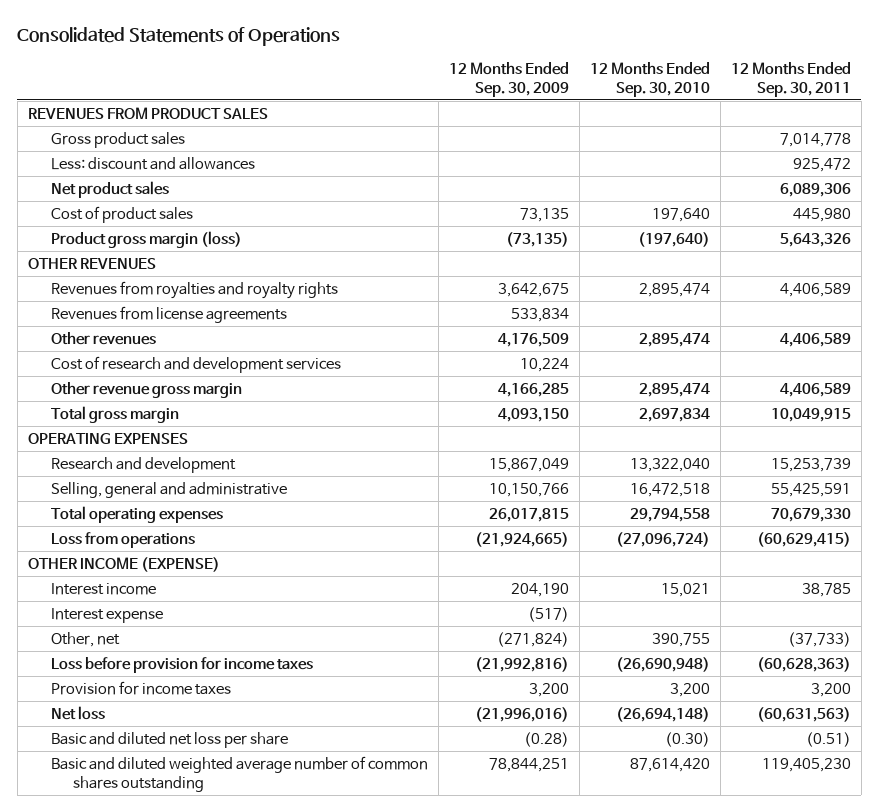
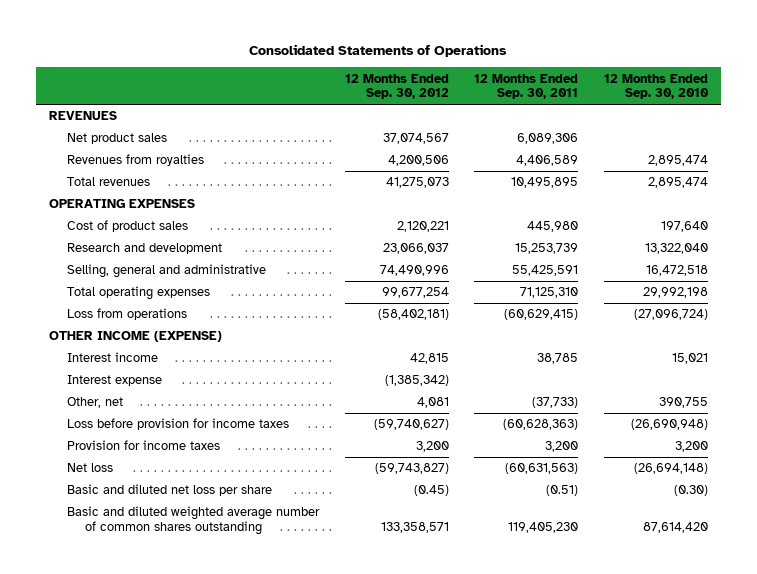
- | 12 Months Ended Sep. 30, 2009 | 12 Months Ended Sep. 30, 2010 | 12 Months Ended Sep. 30, 2011
+ | 12 Months Ended Sep. 30, 2012 | 12 Months Ended Sep. 30, 2011 | 12 Months Ended Sep. 30, 2010
- REVENUES FROM PRODUCT SALES
- Gross product sales | | | 7,014,778
- Less: discount and allowances | | | 925,472
+ REVENUES
- Product gross margin (loss) | (73,135) | (197,640) | 5,643,326
- OTHER REVENUES
- Revenues from royalties and royalty rights | 3,642,675 | 2,895,474 | 4,406,589
- Revenues from license agreements | 533,834 | |
- Other revenues | 4,176,509 | 2,895,474 | 4,406,589
- Cost of research and development services | 10,224 | |
- Other revenue gross margin | 4,166,285 | 2,895,474 | 4,406,589
- Total gross margin | 4,093,150 | 2,697,834 | 10,049,915
+ Revenues from royalties | 4,200,506 | 4,406,589 | 2,895,474
+ Total revenues | 41,275,073 | 10,495,895 | 2,895,474
moved down: Cost of product sales | 2,120,221 | 445,980 | 197,640
- Total operating expenses | 26,017,815 | 29,794,558 | 70,679,330
+ Total operating expenses | 99,677,254 | 71,125,310 | 29,992,198

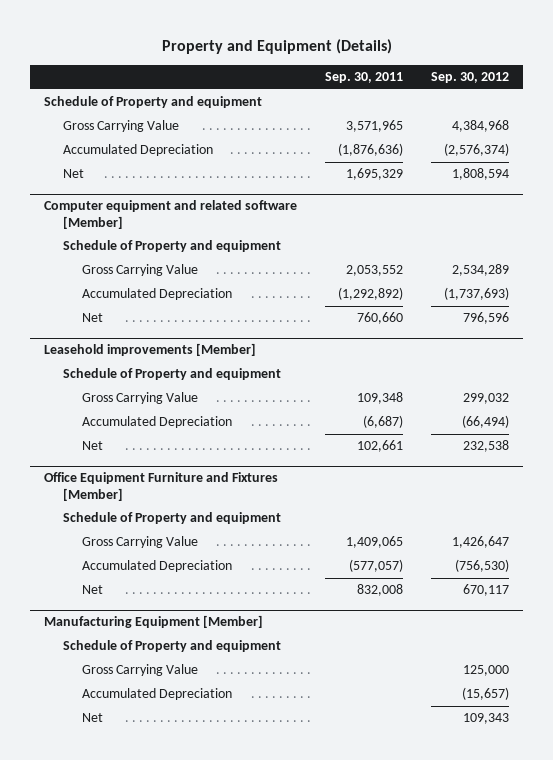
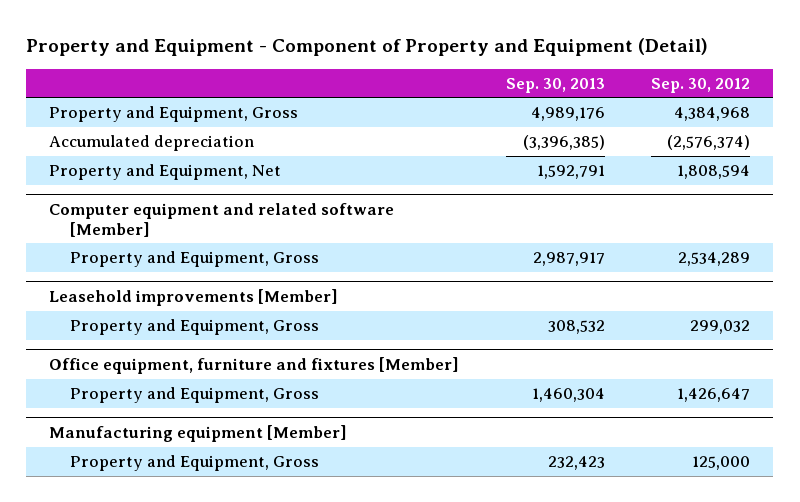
- Property and Equipment (Details)
+ Property and Equipment - Component of Property and Equipment (Detail)
- | Sep. 30, 2011 | Sep. 30, 2012
+ | Sep. 30, 2013 | Sep. 30, 2012
- Schedule of Property and equipment
- Gross Carrying Value | 3,571,965 | 4,384,968
- Accumulated Depreciation | (1,876,636) | (2,576,374)
- Net | 1,695,329 | 1,808,594
+ Property and Equipment, Gross | 4,989,176 | 4,384,968
+ Accumulated depreciation | (3,396,385) | (2,576,374)
+ Property and Equipment, Net | 1,592,791 | 1,808,594
@ Computer equipment and related software [Member]
- Schedule of Property and equipment
- Gross Carrying Value | 2,053,552 | 2,534,289
- Accumulated Depreciation | (1,292,892) | (1,737,693)
- Net | 760,660 | 796,596
+ Property and Equipment, Gross | 2,987,917 | 2,534,289
@ Leasehold improvements [Member]
- Schedule of Property and equipment
- Gross Carrying Value | 109,348 | 299,032
- Accumulated Depreciation | (6,687) | (66,494)
- Net | 102,661 | 232,538
- Office Equipment Furniture and Fixtures [Member]
- Schedule of Property and equipment
- Gross Carrying Value | 1,409,065 | 1,426,647
- Accumulated Depreciation | (577,057) | (756,530)
- Net | 832,008 | 670,117
- Manufacturing Equipment [Member]
- Schedule of Property and equipment
- Gross Carrying Value | | 125,000
- Accumulated Depreciation | | (15,657)
- Net | | 109,343
@ Leasehold improvements [Member]
+ Property and Equipment, Gross | 308,532 | 299,032
+ Office equipment, furniture and fixtures [Member]
+ Property and Equipment, Gross | 1,460,304 | 1,426,647
+ Manufacturing equipment [Member]
+ Property and Equipment, Gross | 232,423 | 125,000

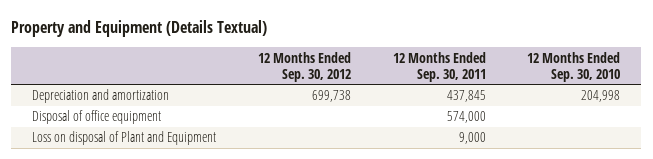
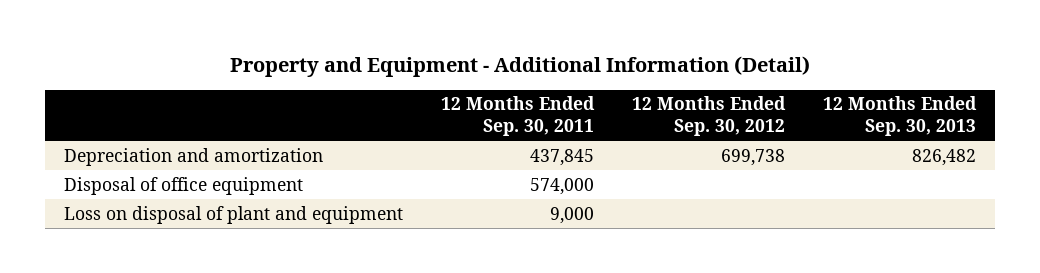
- Property and Equipment (Details Textual)
+ Property and Equipment - Additional Information (Detail)
- | 12 Months Ended Sep. 30, 2012 | 12 Months Ended Sep. 30, 2011 | 12 Months Ended Sep. 30, 2010
+ | 12 Months Ended Sep. 30, 2011 | 12 Months Ended Sep. 30, 2012 | 12 Months Ended Sep. 30, 2013
- Loss on disposal of Plant and Equipment | | 9,000 |
+ Loss on disposal of plant and equipment | 9,000 | |

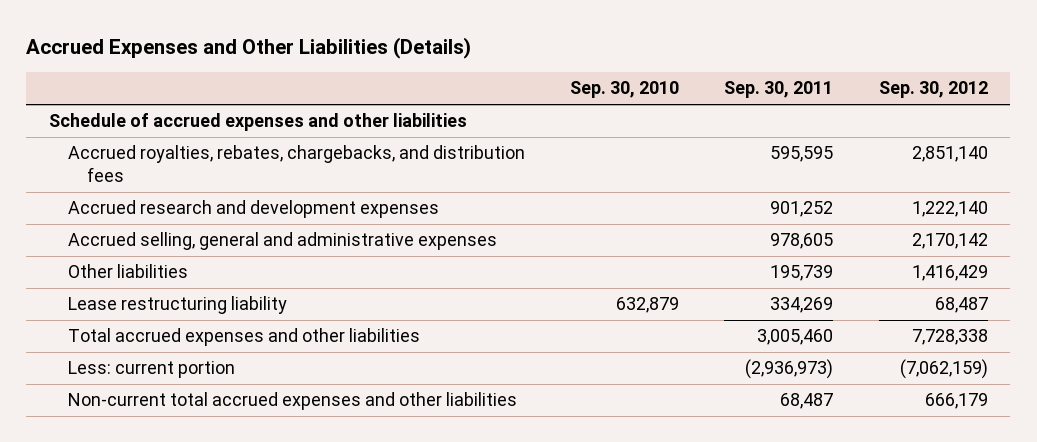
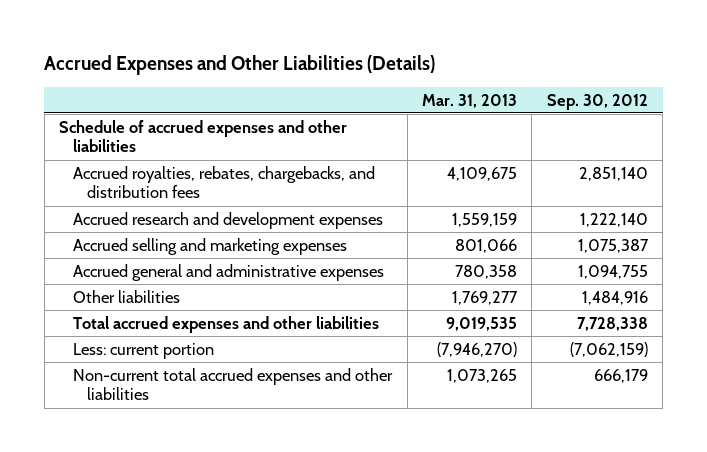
- | Sep. 30, 2010 | Sep. 30, 2011 | Sep. 30, 2012
+ | Mar. 31, 2013 | Sep. 30, 2012
- Accrued selling, general and administrative expenses | | 978,605 | 2,170,142
- Other liabilities | | 195,739 | 1,416,429
- Lease restructuring liability | 632,879 | 334,269 | 68,487
+ Accrued selling and marketing expenses | 801,066 | 1,075,387
+ Accrued general and administrative expenses | 780,358 | 1,094,755
+ Other liabilities | 1,769,277 | 1,484,916

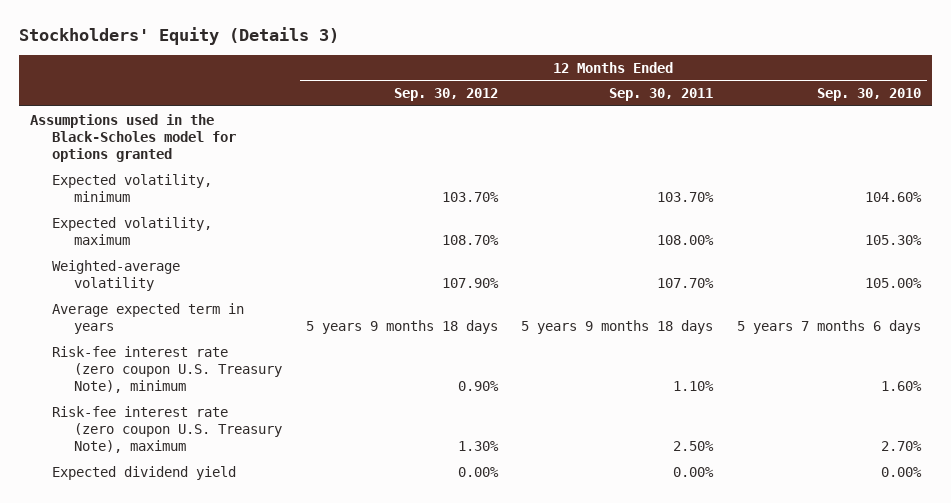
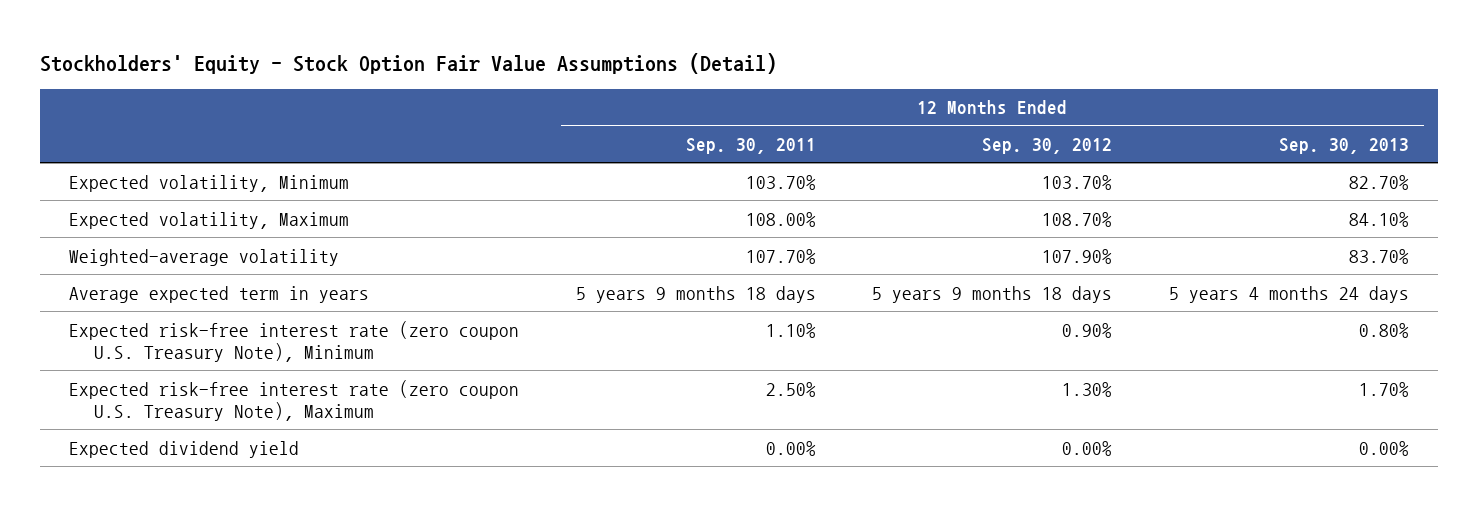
- Stockholders' Equity (Details 3)
+ Stockholders' Equity - Stock Option Fair Value Assumptions (Detail)
- | 12 Months Ended Sep. 30, 2012 | 12 Months Ended Sep. 30, 2011 | 12 Months Ended Sep. 30, 2010
+ | 12 Months Ended Sep. 30, 2011 | 12 Months Ended Sep. 30, 2012 | 12 Months Ended Sep. 30, 2013
- Assumptions used in the Black-Scholes model for options granted
- Expected volatility, minimum | 103.70% | 103.70% | 104.60%
- Expected volatility, maximum | 108.70% | 108.00% | 105.30%
+ Expected volatility, Minimum | 103.70% | 103.70% | 82.70%
+ Expected volatility, Maximum | 108.00% | 108.70% | 84.10%
- Risk-fee interest rate (zero coupon U.S. Treasury Note), minimum | 0.90% | 1.10% | 1.60%
- Risk-fee interest rate (zero coupon U.S. Treasury Note), maximum | 1.30% | 2.50% | 2.70%
+ Expected risk-free interest rate (zero coupon U.S. Treasury Note), Minimum | 1.10% | 0.90% | 0.80%
+ Expected risk-free interest rate (zero coupon U.S. Treasury Note), Maximum | 2.50% | 1.30% | 1.70%

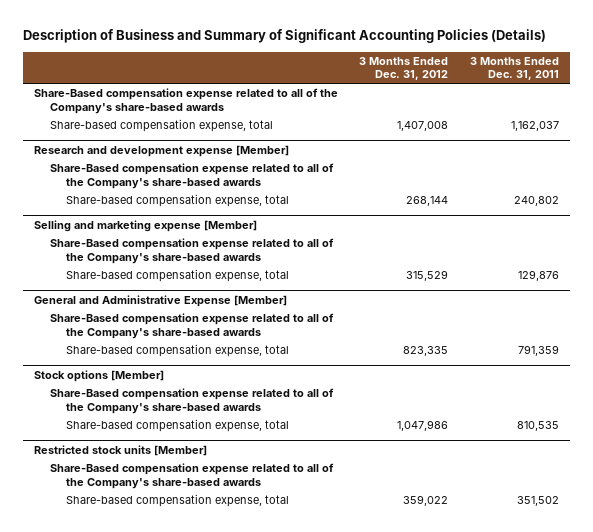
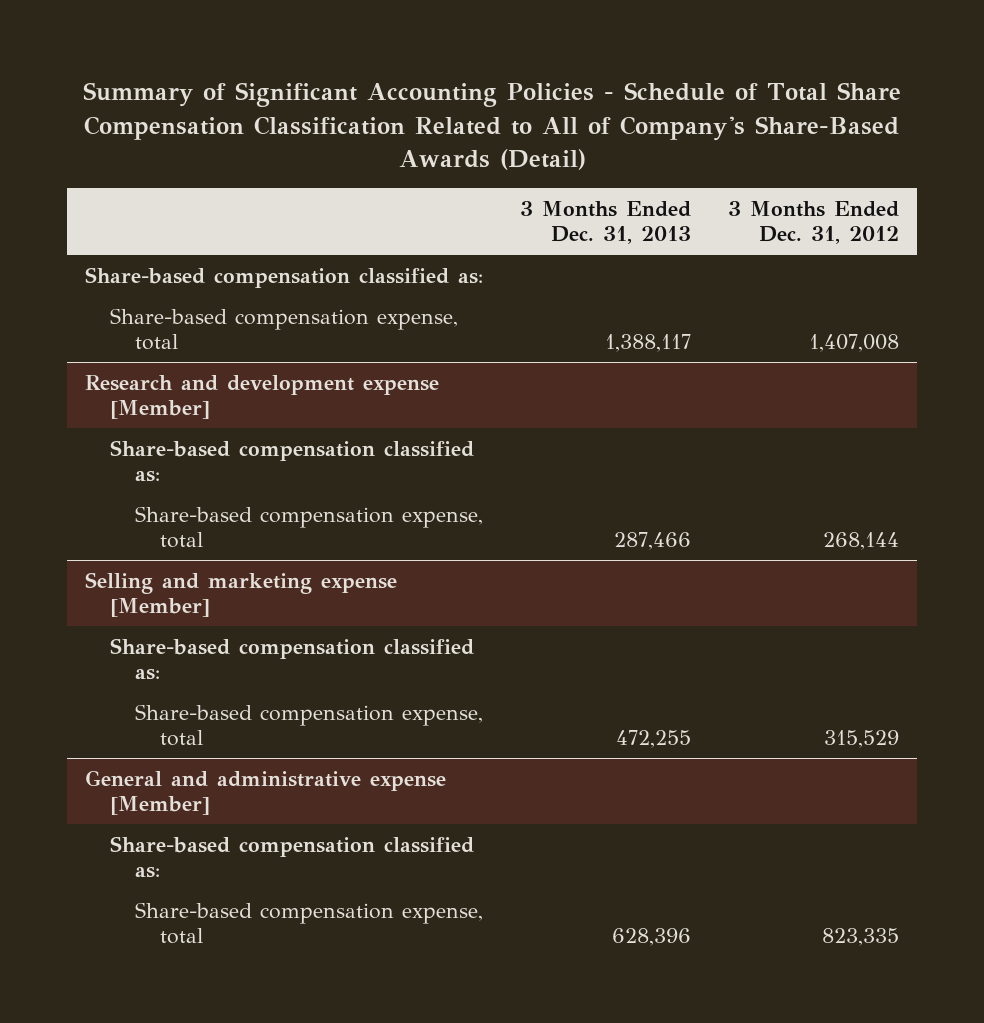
- Description of Business and Summary of Significant Accounting Policies (Details)
+ Summary of Significant Accounting Policies - Schedule of Total Share Compensation Classification Related to All of Company's Share-Based Awards (Detail)
- | 3 Months Ended Dec. 31, 2012 | 3 Months Ended Dec. 31, 2011
+ | 3 Months Ended Dec. 31, 2013 | 3 Months Ended Dec. 31, 2012
- Share-Based compensation expense related to all of the Company's share-based awards
+ Share-based compensation classified as:
@ Research and development expense [Member]
- Share-Based compensation expense related to all of the Company's share-based awards
+ Share-based compensation classified as:
@ Selling and marketing expense [Member]
- Share-Based compensation expense related to all of the Company's share-based awards
+ Share-based compensation classified as:
- General and Administrative Expense [Member]
- Share-Based compensation expense related to all of the Company's share-based awards
+ General and administrative expense [Member]
+ Share-based compensation classified as:
- Stock options [Member]
- Share-Based compensation expense related to all of the Company's share-based awards
- Share-based compensation expense, total | 1,047,986 | 810,535
- Restricted stock units [Member]
- Share-Based compensation expense related to all of the Company's share-based awards
- Share-based compensation expense, total | 359,022 | 351,502

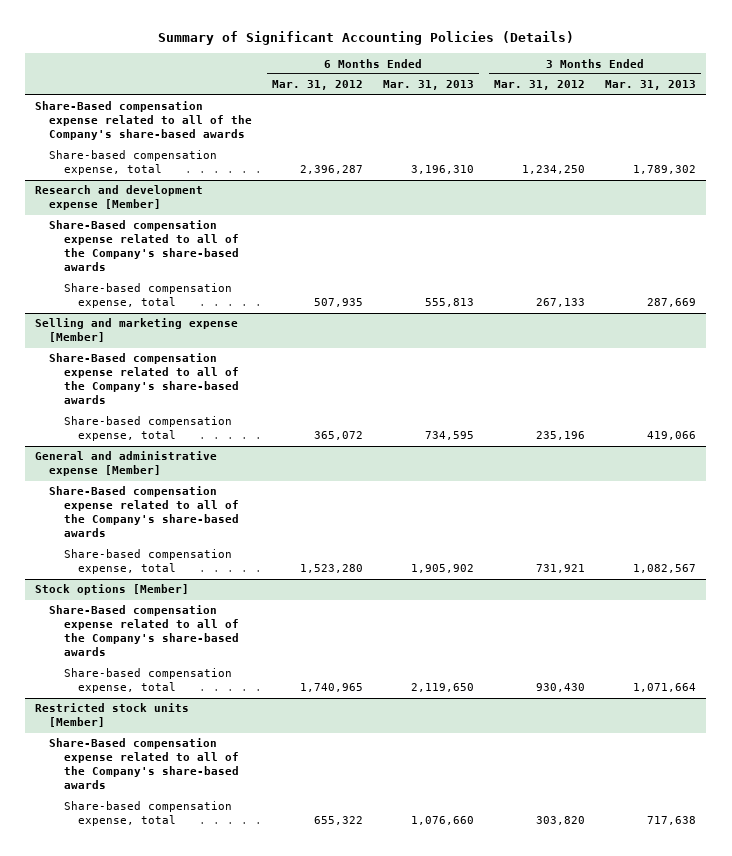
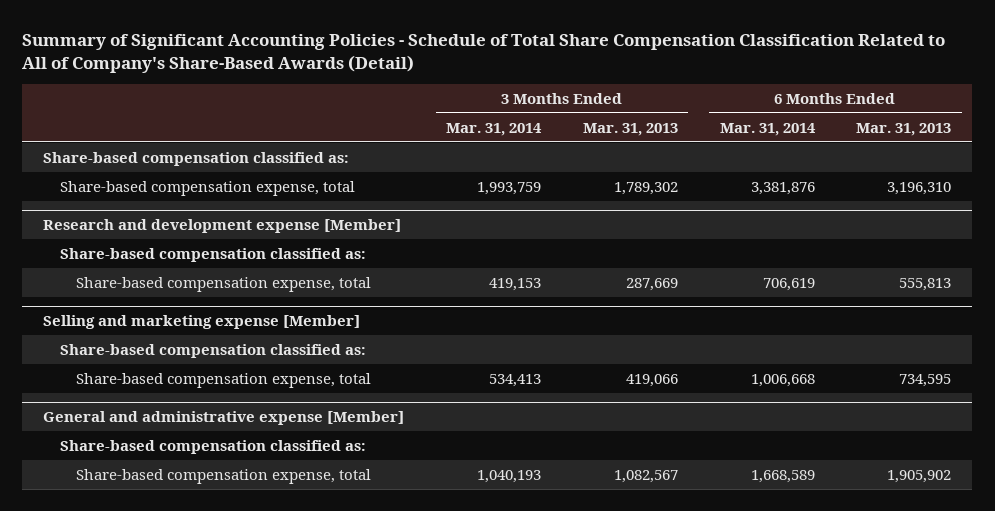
- Summary of Significant Accounting Policies (Details)
+ Summary of Significant Accounting Policies - Schedule of Total Share Compensation Classification Related to All of Company's Share-Based Awards (Detail)
- | 6 Months Ended Mar. 31, 2012 | 6 Months Ended Mar. 31, 2013 | 3 Months Ended Mar. 31, 2012 | 3 Months Ended Mar. 31, 2013
+ | 3 Months Ended Mar. 31, 2014 | 3 Months Ended Mar. 31, 2013 | 6 Months Ended Mar. 31, 2014 | 6 Months Ended Mar. 31, 2013
- Share-Based compensation expense related to all of the Company's share-based awards
+ Share-based compensation classified as:
@ Research and development expense [Member]
- Share-Based compensation expense related to all of the Company's share-based awards
+ Share-based compensation classified as:
@ Selling and marketing expense [Member]
- Share-Based compensation expense related to all of the Company's share-based awards
+ Share-based compensation classified as:
@ General and administrative expense [Member]
- Share-Based compensation expense related to all of the Company's share-based awards
+ Share-based compensation classified as:
- Stock options [Member]
- Share-Based compensation expense related to all of the Company's share-based awards
- Share-based compensation expense, total | 1,740,965 | 2,119,650 | 930,430 | 1,071,664
- Restricted stock units [Member]
- Share-Based compensation expense related to all of the Company's share-based awards
- Share-based compensation expense, total | 655,322 | 1,076,660 | 303,820 | 717,638

